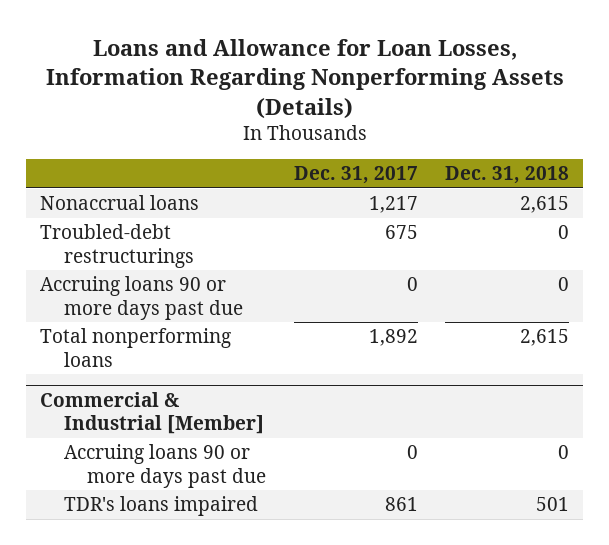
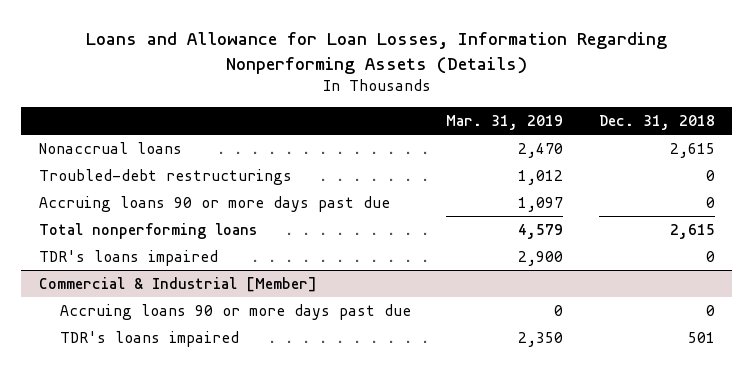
- | Dec. 31, 2017 | Dec. 31, 2018
+ | Mar. 31, 2019 | Dec. 31, 2018
+ TDR's loans impaired | 2,900 | 0

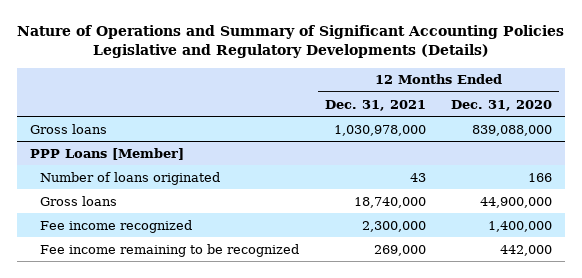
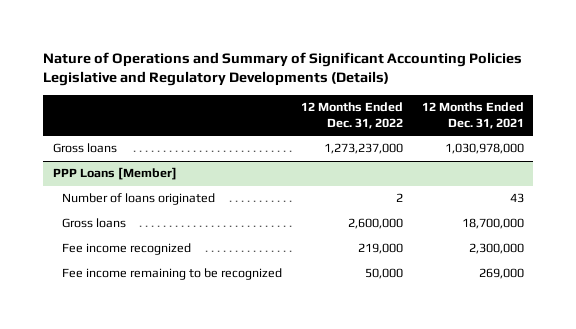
- | 12 Months Ended Dec. 31, 2021 | 12 Months Ended Dec. 31, 2020
+ | 12 Months Ended Dec. 31, 2022 | 12 Months Ended Dec. 31, 2021
@ PPP Loans [Member]
- Gross loans | 18,740,000 | 44,900,000
+ Gross loans | 2,600,000 | 18,700,000

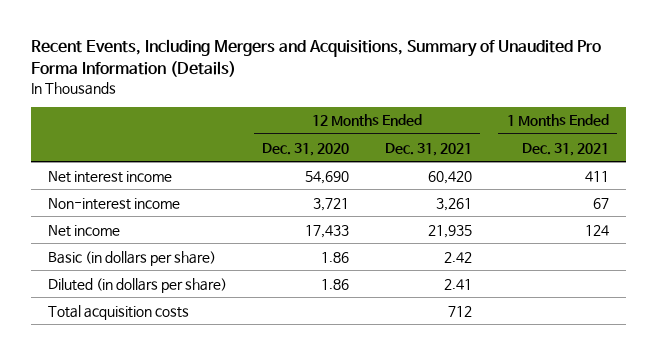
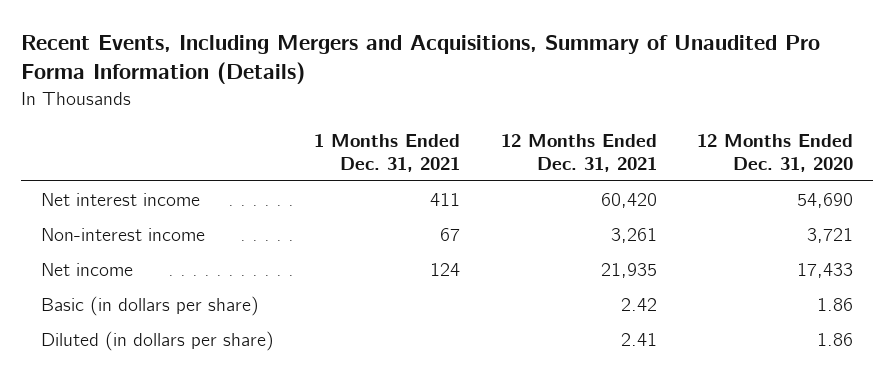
- | 12 Months Ended Dec. 31, 2020 | 12 Months Ended Dec. 31, 2021 | 1 Months Ended Dec. 31, 2021
+ | 1 Months Ended Dec. 31, 2021 | 12 Months Ended Dec. 31, 2021 | 12 Months Ended Dec. 31, 2020
- Total acquisition costs | | 712 |

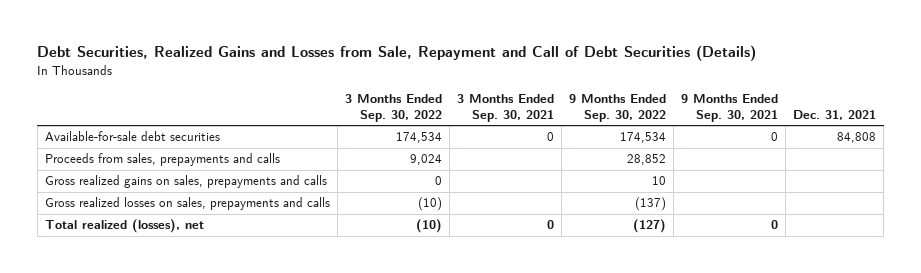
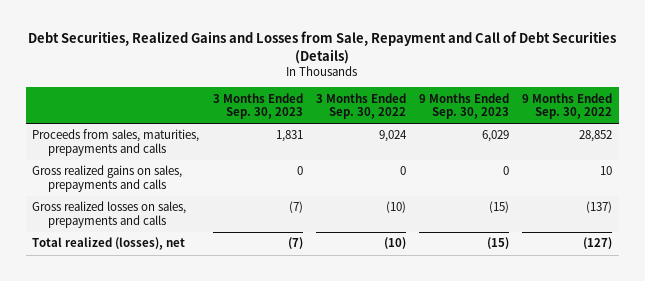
- | 3 Months Ended Sep. 30, 2022 | 3 Months Ended Sep. 30, 2021 | 9 Months Ended Sep. 30, 2022 | 9 Months Ended Sep. 30, 2021 | Dec. 31, 2021
+ | 3 Months Ended Sep. 30, 2023 | 3 Months Ended Sep. 30, 2022 | 9 Months Ended Sep. 30, 2023 | 9 Months Ended Sep. 30, 2022
- Available-for-sale debt securities | 174,534 | 0 | 174,534 | 0 | 84,808
- Proceeds from sales, prepayments and calls | 9,024 | | 28,852 | |
+ Proceeds from sales, maturities, prepayments and calls | 1,831 | 9,024 | 6,029 | 28,852

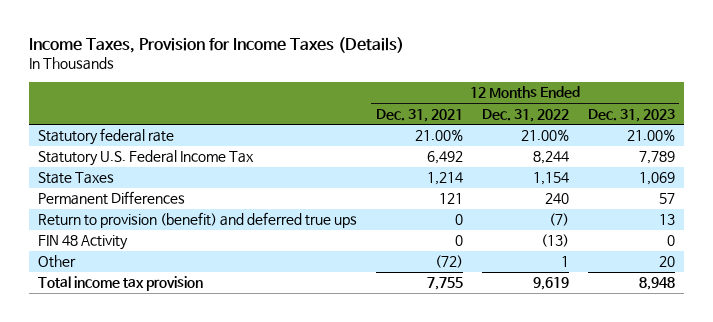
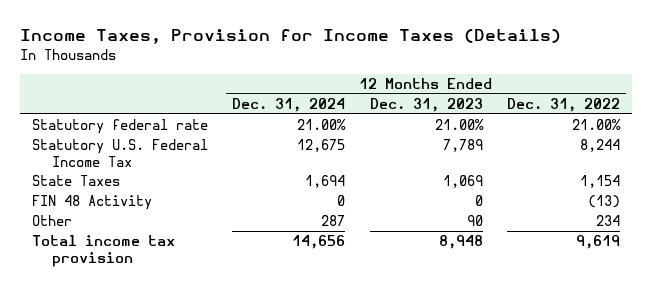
- | 12 Months Ended Dec. 31, 2021 | 12 Months Ended Dec. 31, 2022 | 12 Months Ended Dec. 31, 2023
+ | 12 Months Ended Dec. 31, 2024 | 12 Months Ended Dec. 31, 2023 | 12 Months Ended Dec. 31, 2022
- Permanent Differences | 121 | 240 | 57
- Return to provision (benefit) and deferred true ups | 0 | (7) | 13
- Other | (72) | 1 | 20
+ Other | 287 | 90 | 234

